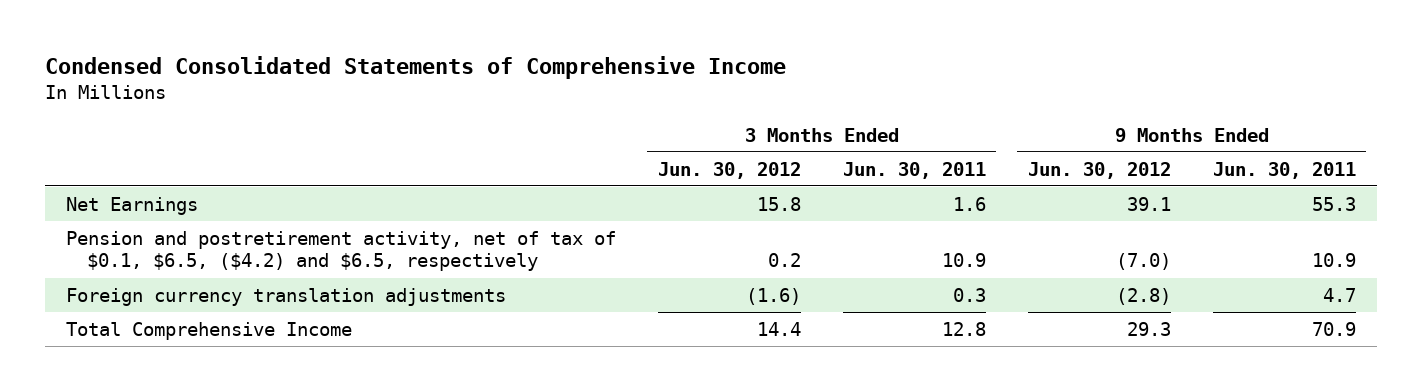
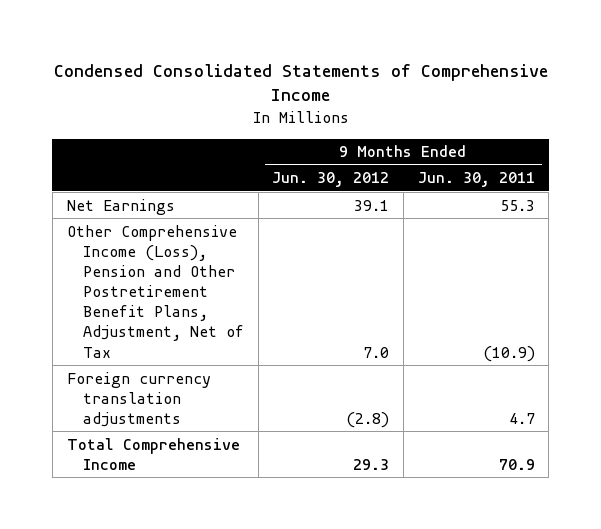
- | 3 Months Ended Jun. 30, 2012 | 3 Months Ended Jun. 30, 2011 | 9 Months Ended Jun. 30, 2012 | 9 Months Ended Jun. 30, 2011
+ | 9 Months Ended Jun. 30, 2012 | 9 Months Ended Jun. 30, 2011
- Pension and postretirement activity, net of tax of $0.1, $6.5, ($4.2) and $6.5, respectively | 0.2 | 10.9 | (7.0) | 10.9
+ Other Comprehensive Income (Loss), Pension and Other Postretirement Benefit Plans, Adjustment, Net of Tax | 7.0 | (10.9)

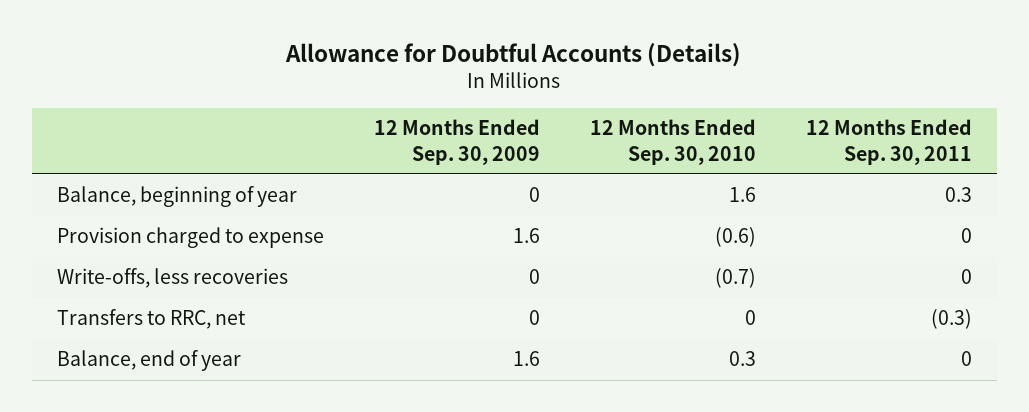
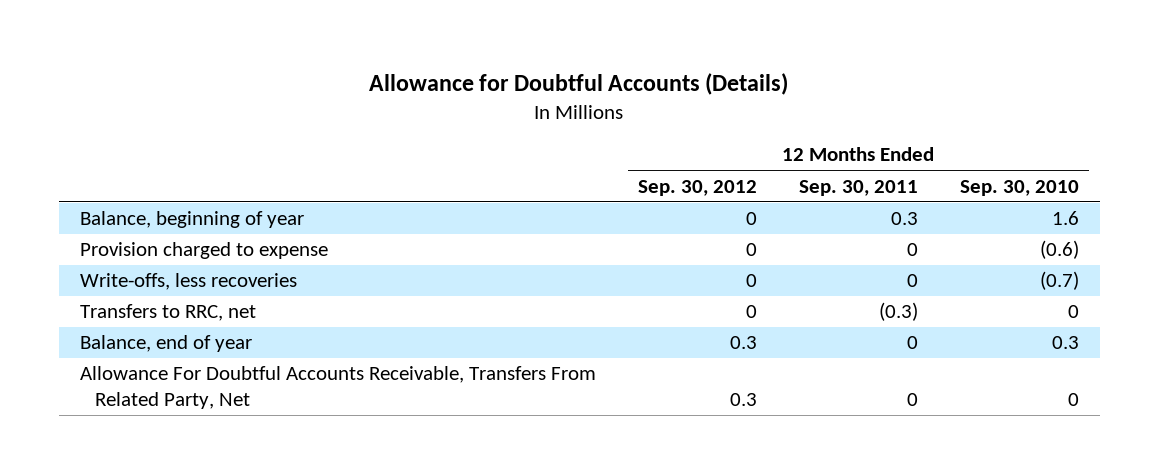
- | 12 Months Ended Sep. 30, 2009 | 12 Months Ended Sep. 30, 2010 | 12 Months Ended Sep. 30, 2011
+ | 12 Months Ended Sep. 30, 2012 | 12 Months Ended Sep. 30, 2011 | 12 Months Ended Sep. 30, 2010
+ Allowance For Doubtful Accounts Receivable, Transfers From Related Party, Net | 0.3 | 0 | 0

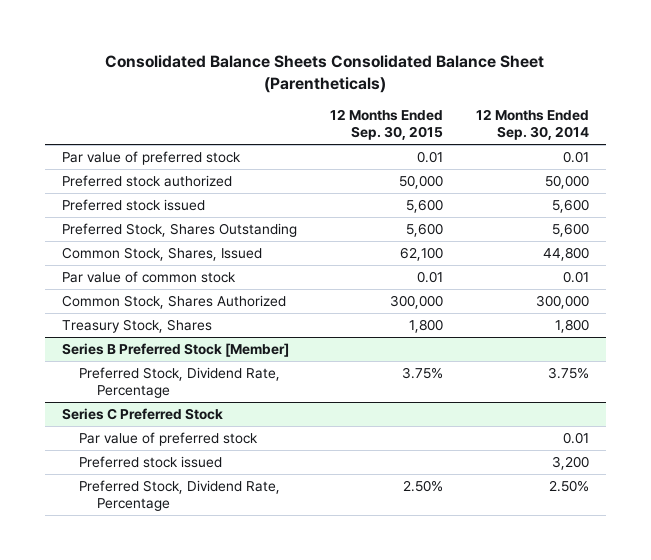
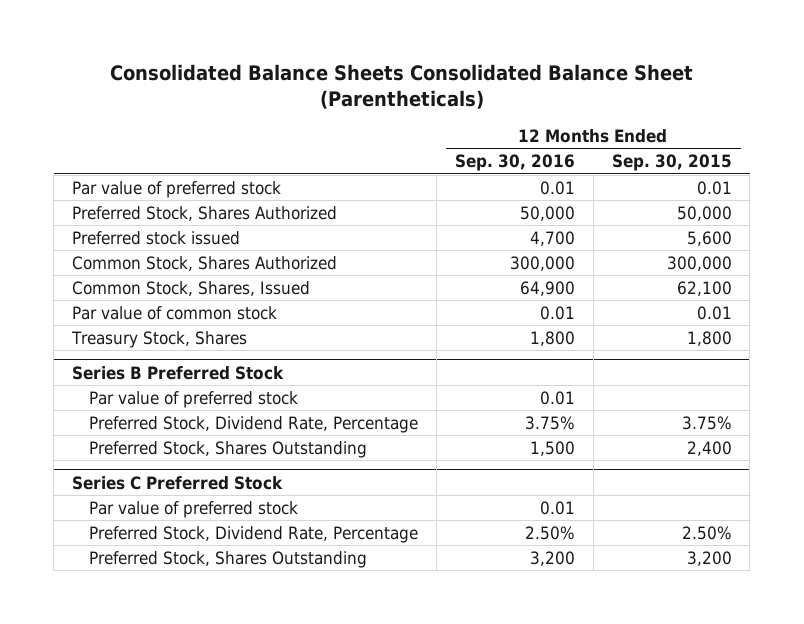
- | 12 Months Ended Sep. 30, 2015 | 12 Months Ended Sep. 30, 2014
+ | 12 Months Ended Sep. 30, 2016 | 12 Months Ended Sep. 30, 2015
- Preferred stock authorized | 50,000 | 50,000
+ Preferred Stock, Shares Authorized | 50,000 | 50,000
- Preferred Stock, Shares Outstanding | 5,600 | 5,600
moved up: Common Stock, Shares Authorized | 300,000 | 300,000
- Series B Preferred Stock [Member]
+ Series B Preferred Stock
+ Par value of preferred stock | 0.01 |
+ Preferred Stock, Shares Outstanding | 1,500 | 2,400
@ Series C Preferred Stock
- Preferred stock issued | | 3,200
+ Preferred Stock, Shares Outstanding | 3,200 | 3,200

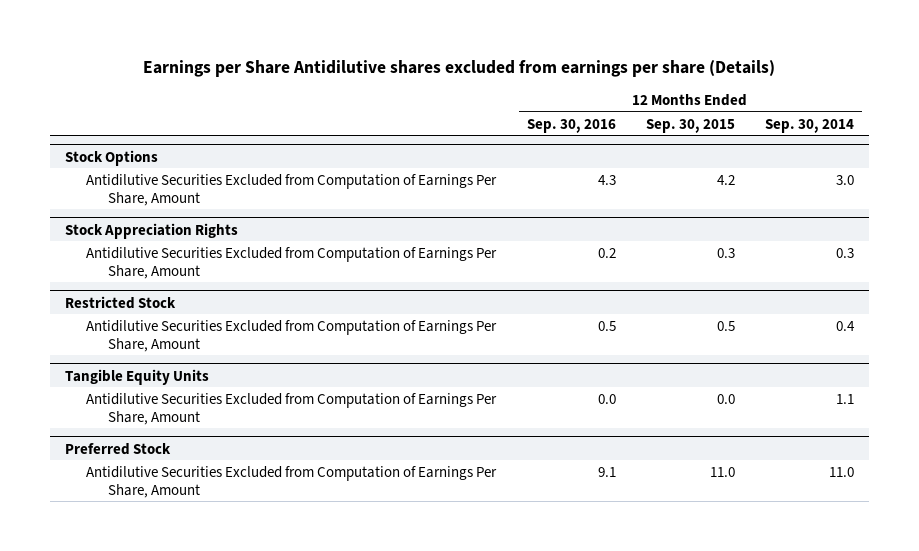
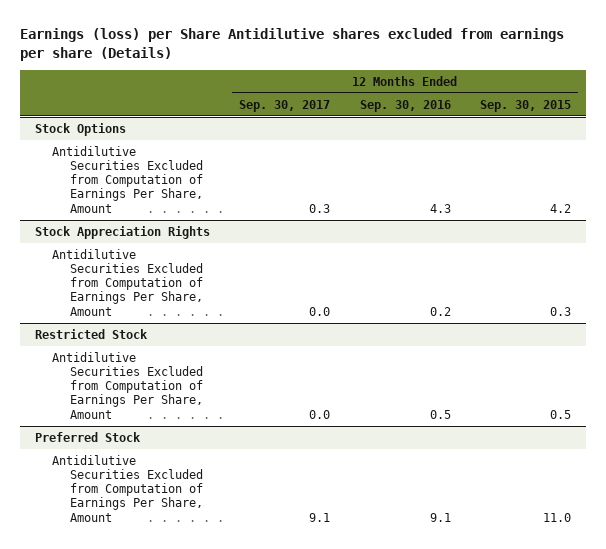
- Earnings per Share Antidilutive shares excluded from earnings per share (Details)
+ Earnings (loss) per Share Antidilutive shares excluded from earnings per share (Details)
- | 12 Months Ended Sep. 30, 2016 | 12 Months Ended Sep. 30, 2015 | 12 Months Ended Sep. 30, 2014
+ | 12 Months Ended Sep. 30, 2017 | 12 Months Ended Sep. 30, 2016 | 12 Months Ended Sep. 30, 2015
- Tangible Equity Units
- Antidilutive Securities Excluded from Computation of Earnings Per Share, Amount | 0.0 | 0.0 | 1.1

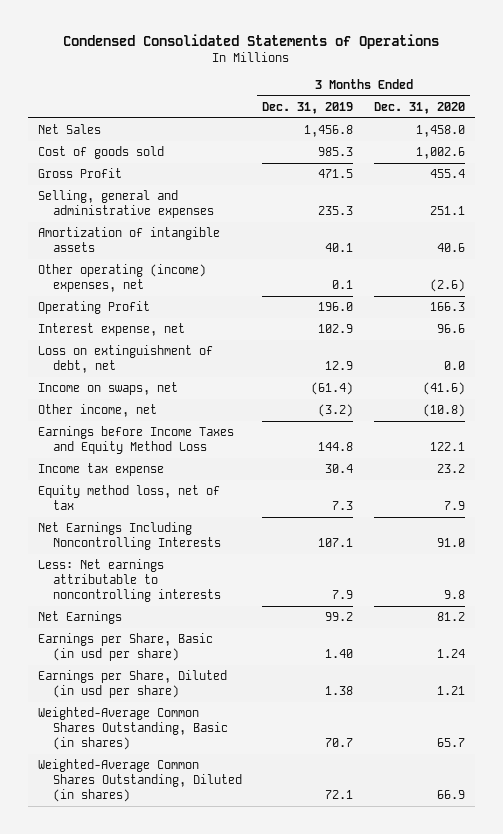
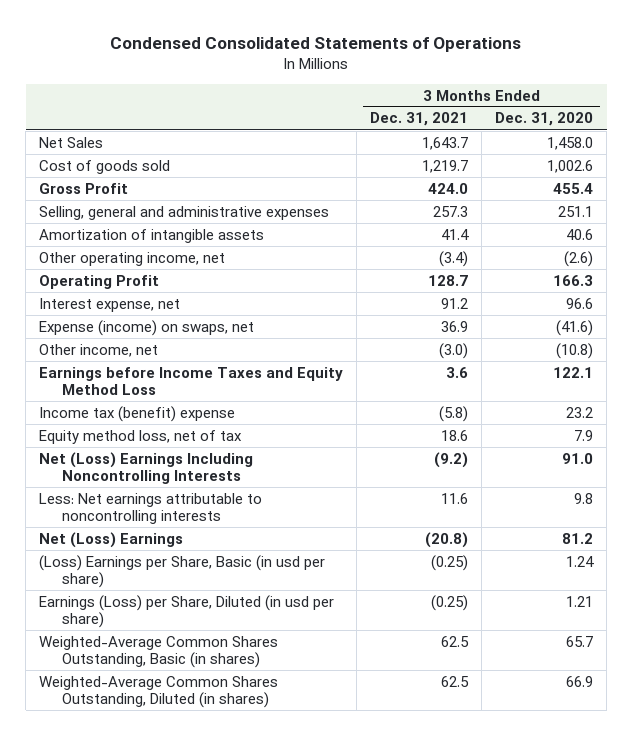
- | 3 Months Ended Dec. 31, 2019 | 3 Months Ended Dec. 31, 2020
+ | 3 Months Ended Dec. 31, 2021 | 3 Months Ended Dec. 31, 2020
- Other operating (income) expenses, net | 0.1 | (2.6)
+ Other operating income, net | (3.4) | (2.6)
- Loss on extinguishment of debt, net | 12.9 | 0.0
- Income on swaps, net | (61.4) | (41.6)
+ Expense (income) on swaps, net | 36.9 | (41.6)
- Income tax expense | 30.4 | 23.2
+ Income tax (benefit) expense | (5.8) | 23.2
- Net Earnings Including Noncontrolling Interests | 107.1 | 91.0
+ Net (Loss) Earnings Including Noncontrolling Interests | (9.2) | 91.0
- Net Earnings | 99.2 | 81.2
- Earnings per Share, Basic (in usd per share) | 1.40 | 1.24
- Earnings per Share, Diluted (in usd per share) | 1.38 | 1.21
+ Net (Loss) Earnings | (20.8) | 81.2
+ (Loss) Earnings per Share, Basic (in usd per share) | (0.25) | 1.24
+ Earnings (Loss) per Share, Diluted (in usd per share) | (0.25) | 1.21

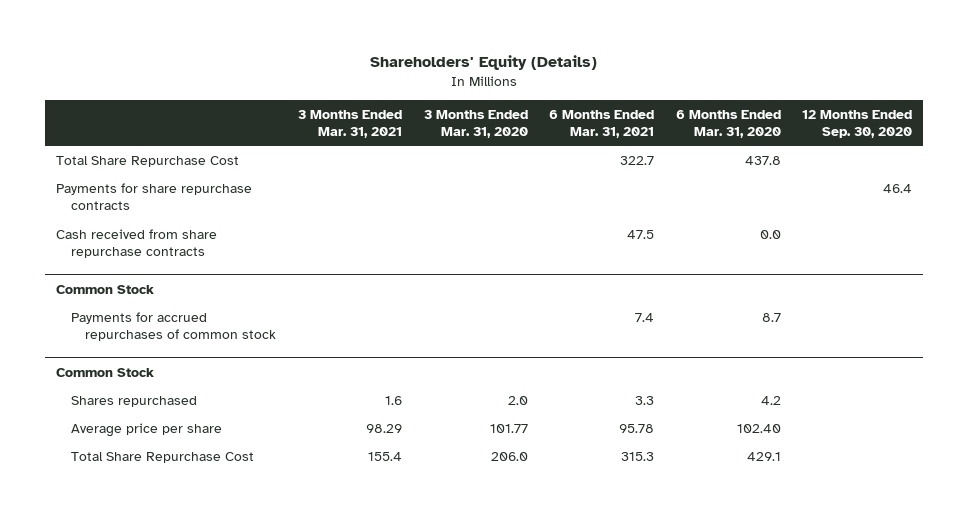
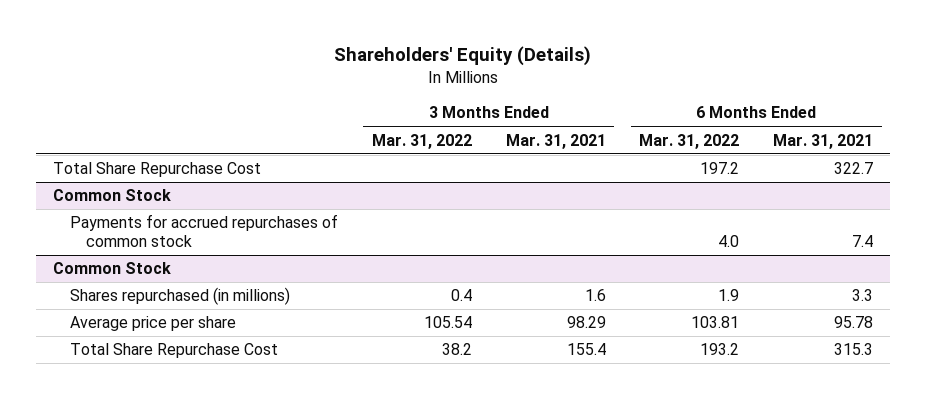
- | 3 Months Ended Mar. 31, 2021 | 3 Months Ended Mar. 31, 2020 | 6 Months Ended Mar. 31, 2021 | 6 Months Ended Mar. 31, 2020 | 12 Months Ended Sep. 30, 2020
+ | 3 Months Ended Mar. 31, 2022 | 3 Months Ended Mar. 31, 2021 | 6 Months Ended Mar. 31, 2022 | 6 Months Ended Mar. 31, 2021
- Payments for share repurchase contracts | | | | | 46.4
- Cash received from share repurchase contracts | | | 47.5 | 0.0 |
@ Common Stock
- Shares repurchased | 1.6 | 2.0 | 3.3 | 4.2 |
+ Shares repurchased (in millions) | 0.4 | 1.6 | 1.9 | 3.3

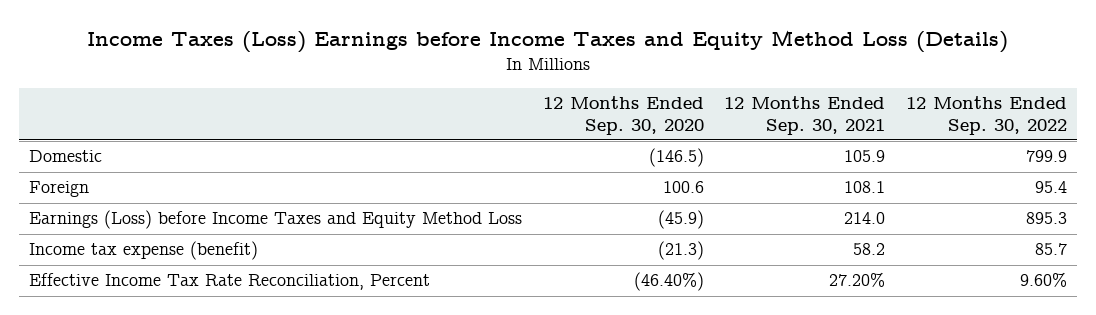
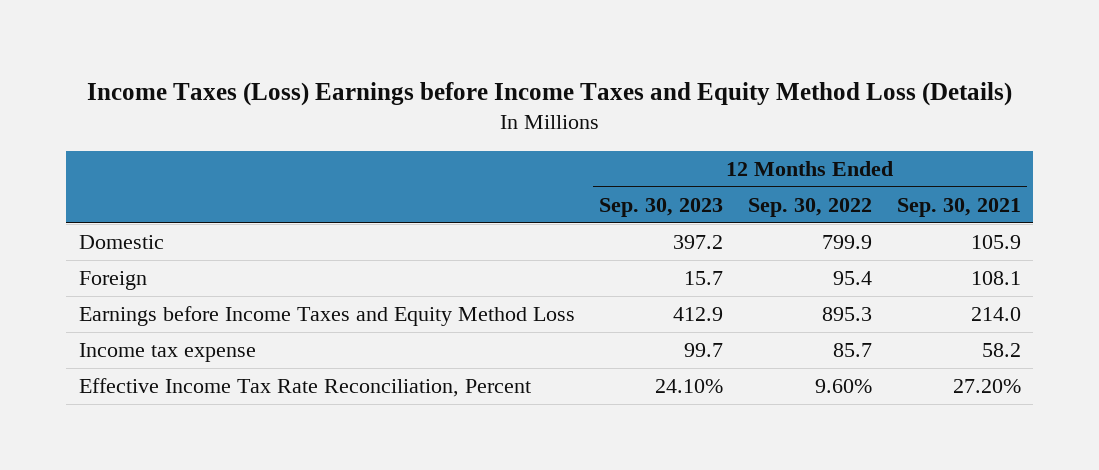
- | 12 Months Ended Sep. 30, 2020 | 12 Months Ended Sep. 30, 2021 | 12 Months Ended Sep. 30, 2022
+ | 12 Months Ended Sep. 30, 2023 | 12 Months Ended Sep. 30, 2022 | 12 Months Ended Sep. 30, 2021
- Earnings (Loss) before Income Taxes and Equity Method Loss | (45.9) | 214.0 | 895.3
- Income tax expense (benefit) | (21.3) | 58.2 | 85.7
+ Earnings before Income Taxes and Equity Method Loss | 412.9 | 895.3 | 214.0
+ Income tax expense | 99.7 | 85.7 | 58.2

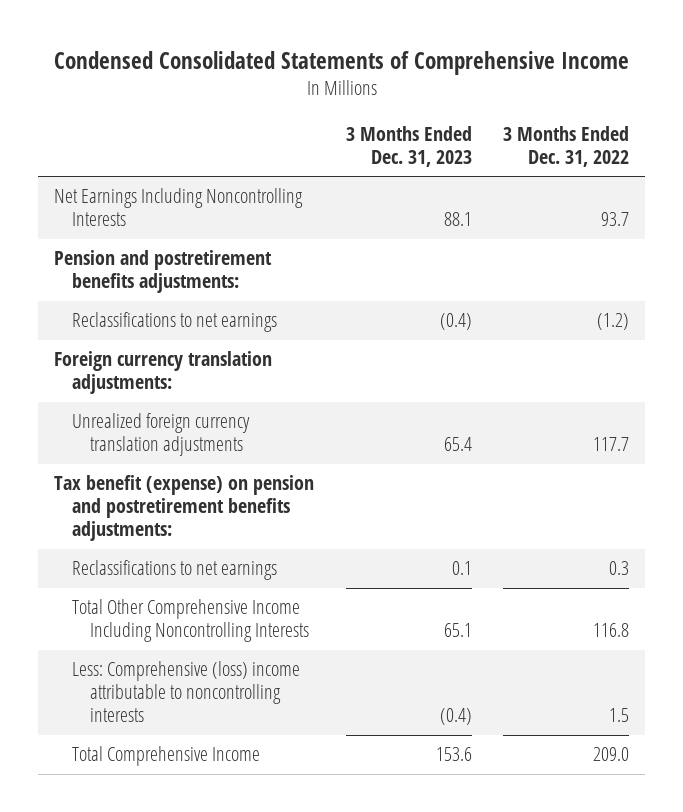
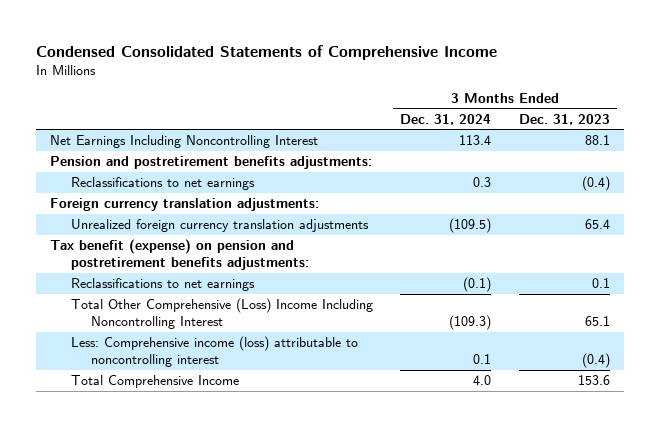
- | 3 Months Ended Dec. 31, 2023 | 3 Months Ended Dec. 31, 2022
+ | 3 Months Ended Dec. 31, 2024 | 3 Months Ended Dec. 31, 2023
- Net Earnings Including Noncontrolling Interests | 88.1 | 93.7
+ Net Earnings Including Noncontrolling Interest | 113.4 | 88.1
- Total Other Comprehensive Income Including Noncontrolling Interests | 65.1 | 116.8
- Less: Comprehensive (loss) income attributable to noncontrolling interests | (0.4) | 1.5
+ Total Other Comprehensive (Loss) Income Including Noncontrolling Interest | (109.3) | 65.1
+ Less: Comprehensive income (loss) attributable to noncontrolling interest | 0.1 | (0.4)

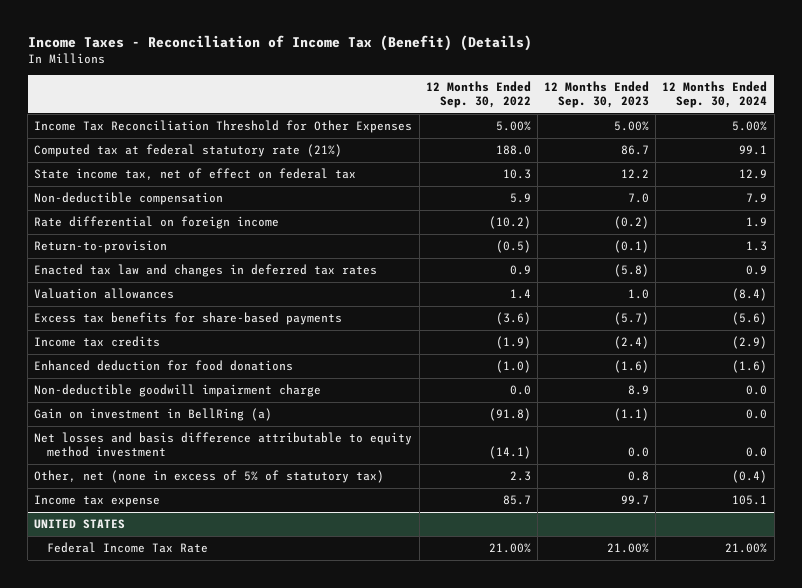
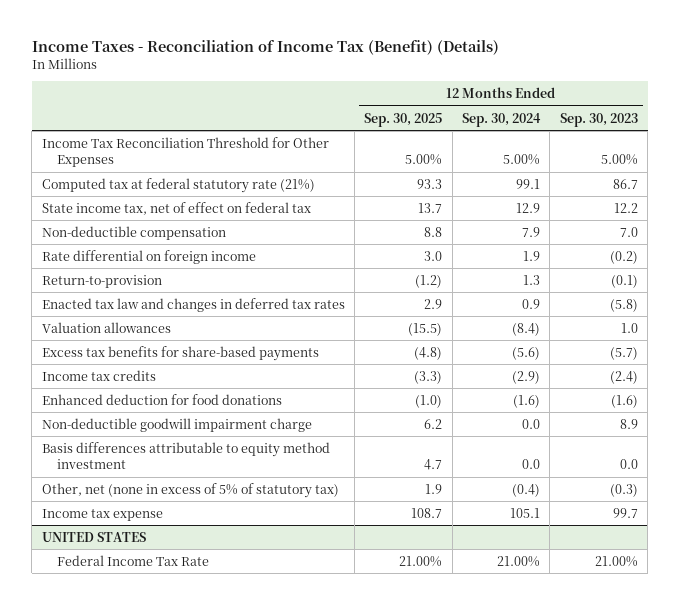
- | 12 Months Ended Sep. 30, 2022 | 12 Months Ended Sep. 30, 2023 | 12 Months Ended Sep. 30, 2024
+ | 12 Months Ended Sep. 30, 2025 | 12 Months Ended Sep. 30, 2024 | 12 Months Ended Sep. 30, 2023
- Gain on investment in BellRing (a) | (91.8) | (1.1) | 0.0
- Net losses and basis difference attributable to equity method investment | (14.1) | 0.0 | 0.0
- Other, net (none in excess of 5% of statutory tax) | 2.3 | 0.8 | (0.4)
+ Basis differences attributable to equity method investment | 4.7 | 0.0 | 0.0
+ Other, net (none in excess of 5% of statutory tax) | 1.9 | (0.4) | (0.3)

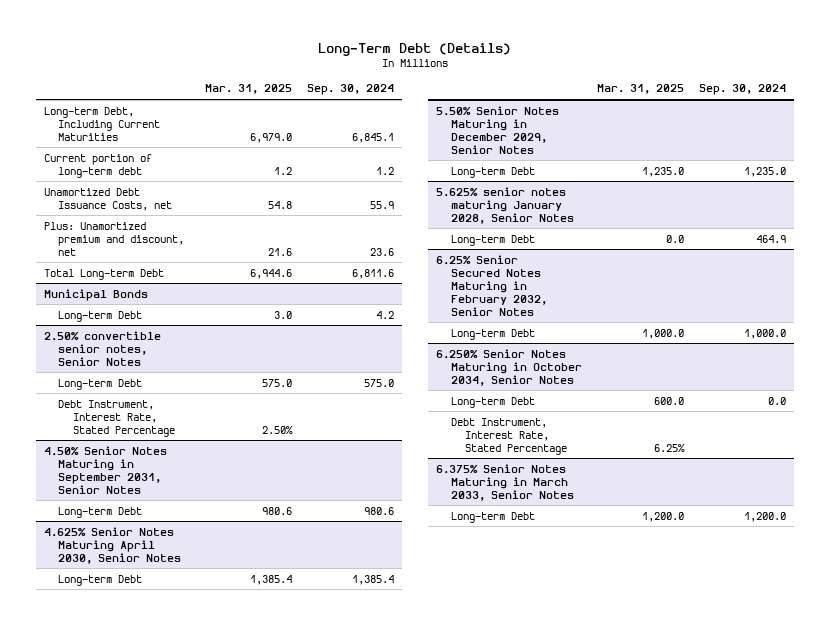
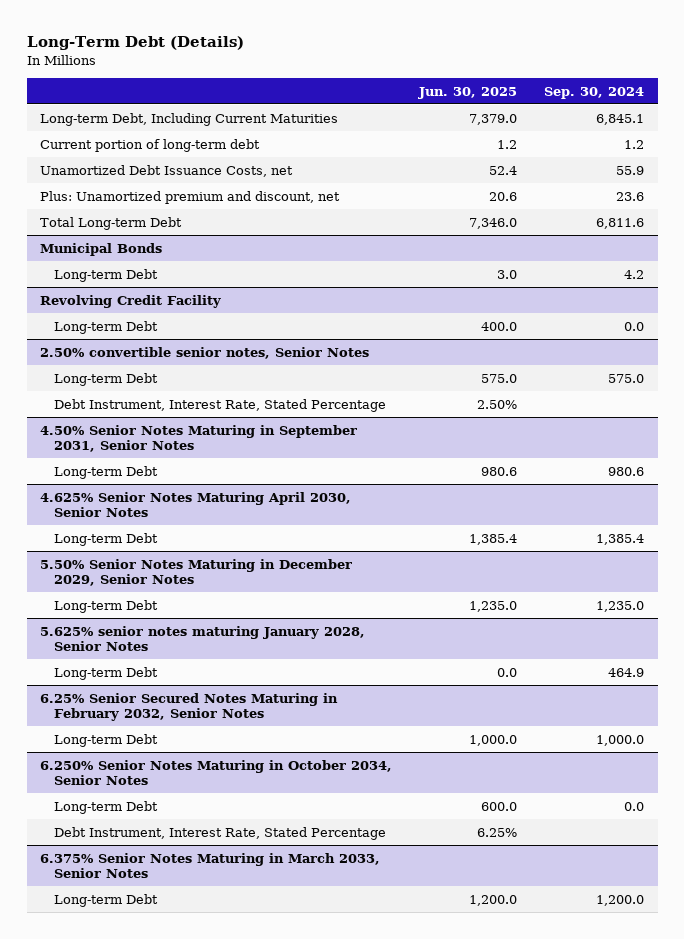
- | Mar. 31, 2025 | Sep. 30, 2024
+ | Jun. 30, 2025 | Sep. 30, 2024
+ Revolving Credit Facility
+ Long-term Debt | 400.0 | 0.0

